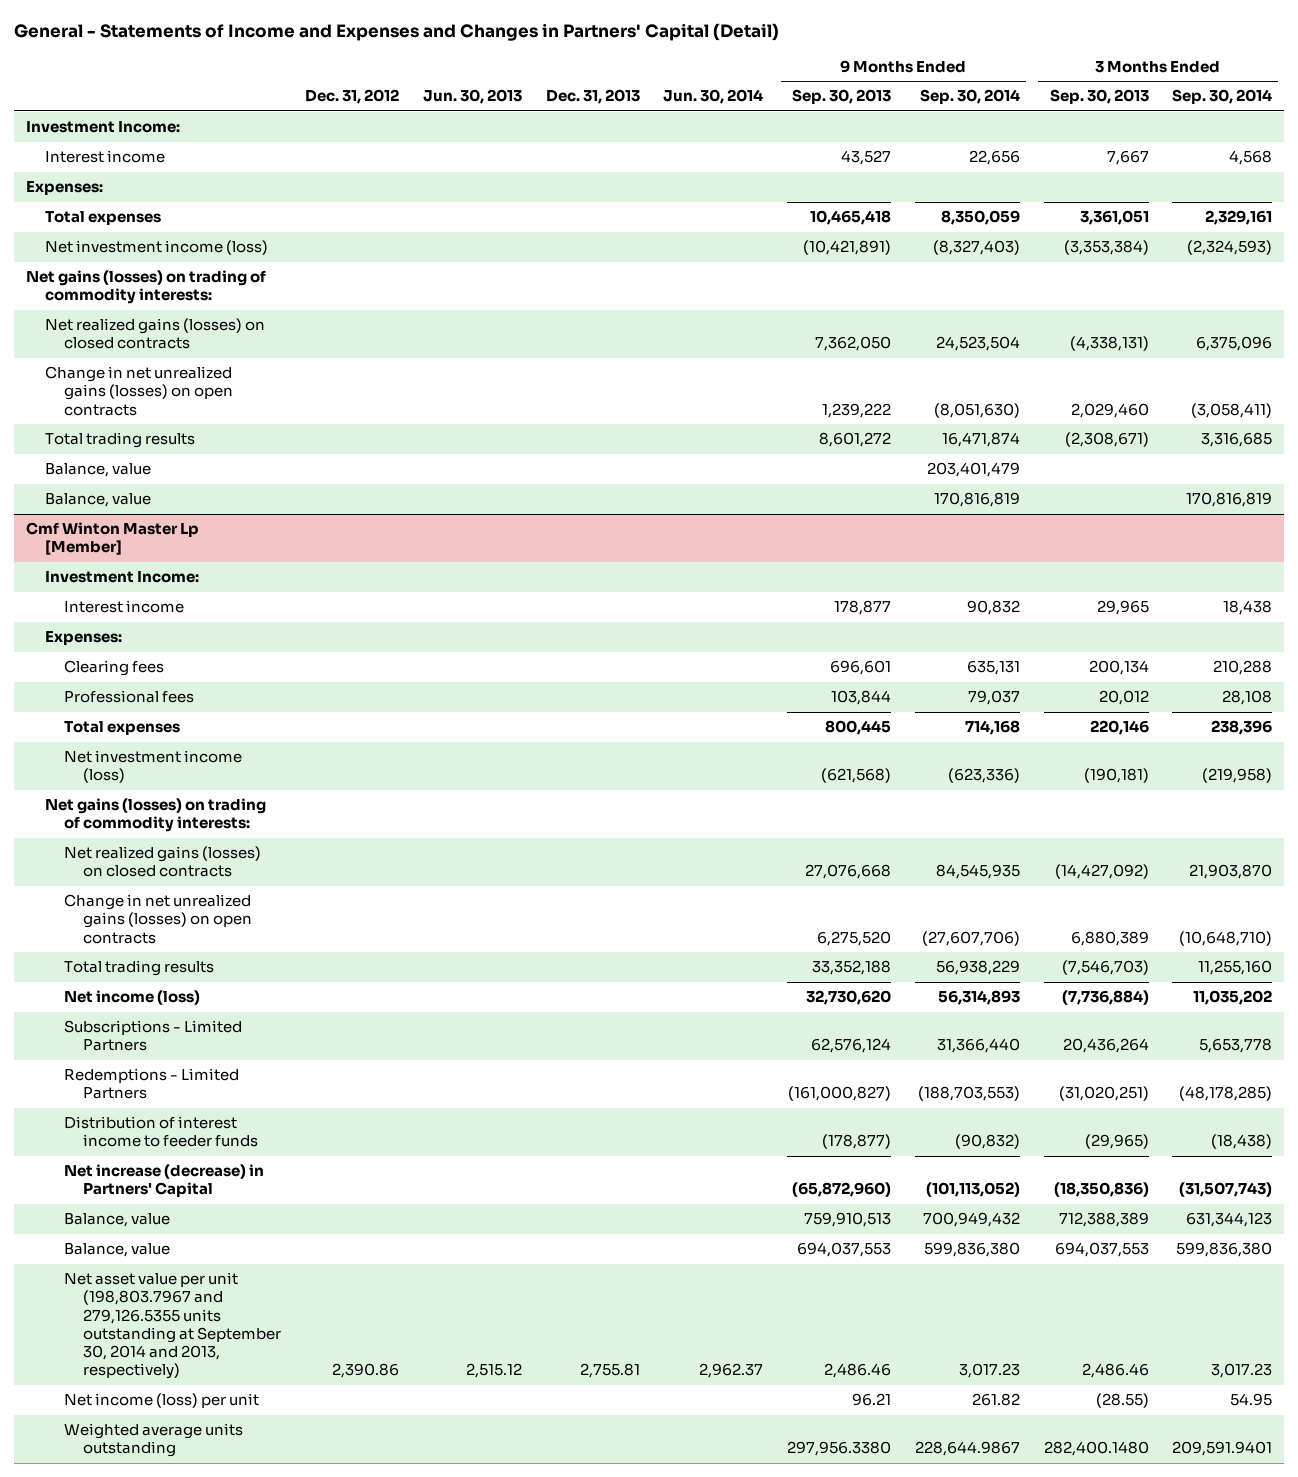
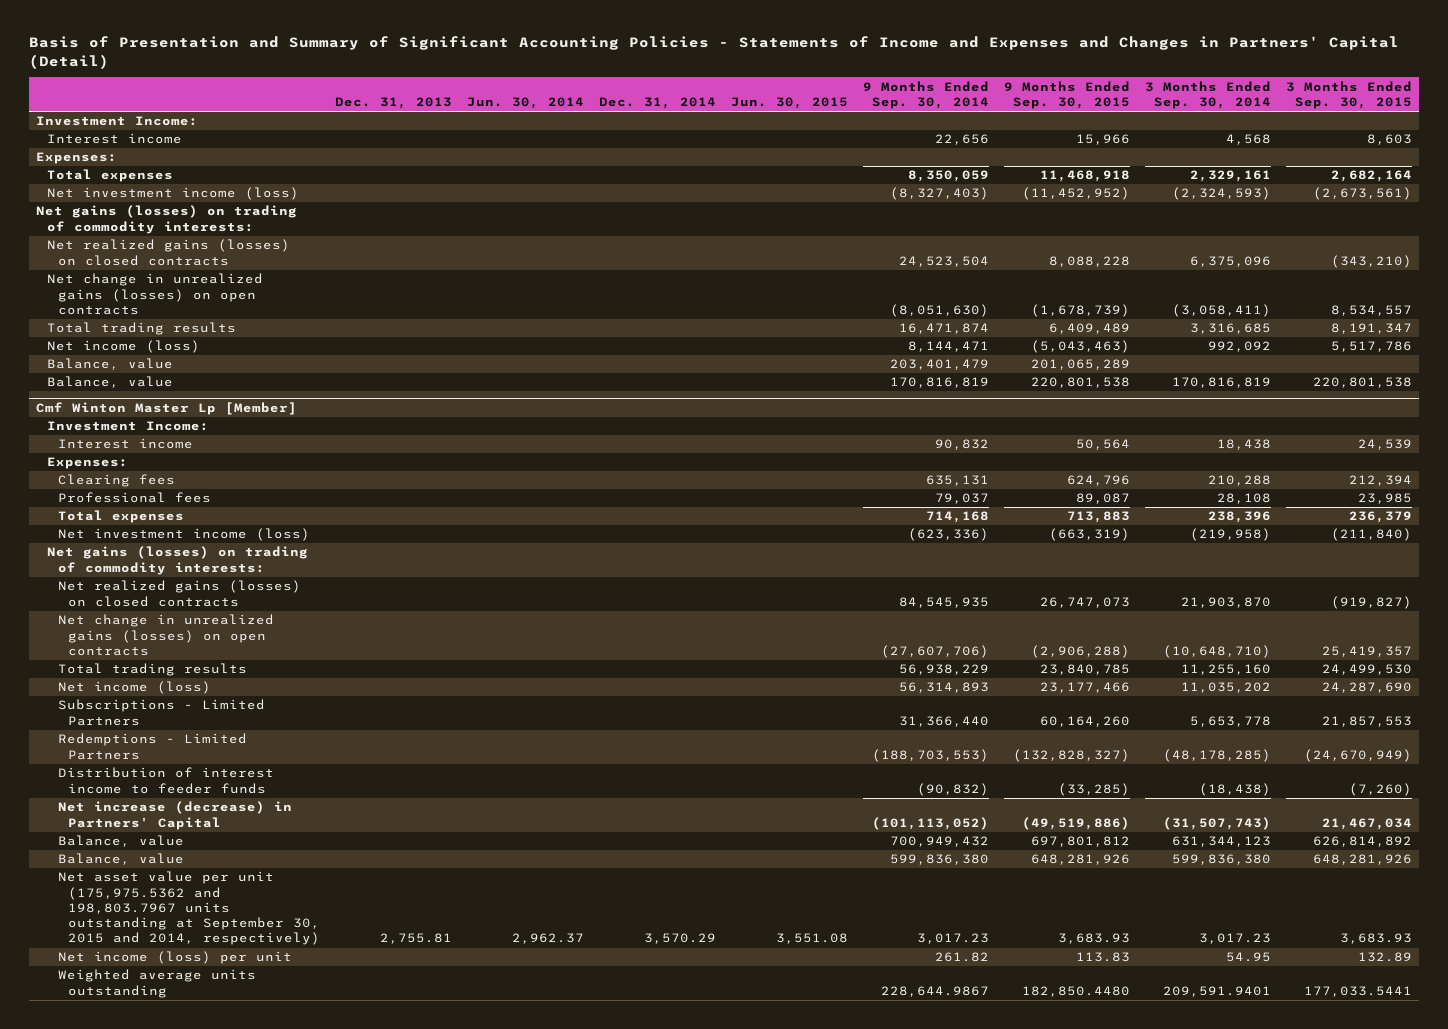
- General - Statements of Income and Expenses and Changes in Partners' Capital (Detail)
+ Basis of Presentation and Summary of Significant Accounting Policies - Statements of Income and Expenses and Changes in Partners' Capital (Detail)
- | Dec. 31, 2012 | Jun. 30, 2013 | Dec. 31, 2013 | Jun. 30, 2014 | 9 Months Ended Sep. 30, 2013 | 9 Months Ended Sep. 30, 2014 | 3 Months Ended Sep. 30, 2013 | 3 Months Ended Sep. 30, 2014
+ | Dec. 31, 2013 | Jun. 30, 2014 | Dec. 31, 2014 | Jun. 30, 2015 | 9 Months Ended Sep. 30, 2014 | 9 Months Ended Sep. 30, 2015 | 3 Months Ended Sep. 30, 2014 | 3 Months Ended Sep. 30, 2015
- Change in net unrealized gains (losses) on open contracts | | | | | 1,239,222 | (8,051,630) | 2,029,460 | (3,058,411)
+ Net change in unrealized gains (losses) on open contracts | | | | | (8,051,630) | (1,678,739) | (3,058,411) | 8,534,557
+ Net income (loss) | | | | | 8,144,471 | (5,043,463) | 992,092 | 5,517,786
@ Cmf Winton Master Lp [Member]
- Change in net unrealized gains (losses) on open contracts | | | | | 6,275,520 | (27,607,706) | 6,880,389 | (10,648,710)
+ Net change in unrealized gains (losses) on open contracts | | | | | (27,607,706) | (2,906,288) | (10,648,710) | 25,419,357
- Net asset value per unit (198,803.7967 and 279,126.5355 units outstanding at September 30, 2014 and 2013, respectively) | 2,390.86 | 2,515.12 | 2,755.81 | 2,962.37 | 2,486.46 | 3,017.23 | 2,486.46 | 3,017.23
+ Net asset value per unit (175,975.5362 and 198,803.7967 units outstanding at September 30, 2015 and 2014, respectively) | 2,755.81 | 2,962.37 | 3,570.29 | 3,551.08 | 3,017.23 | 3,683.93 | 3,017.23 | 3,683.93

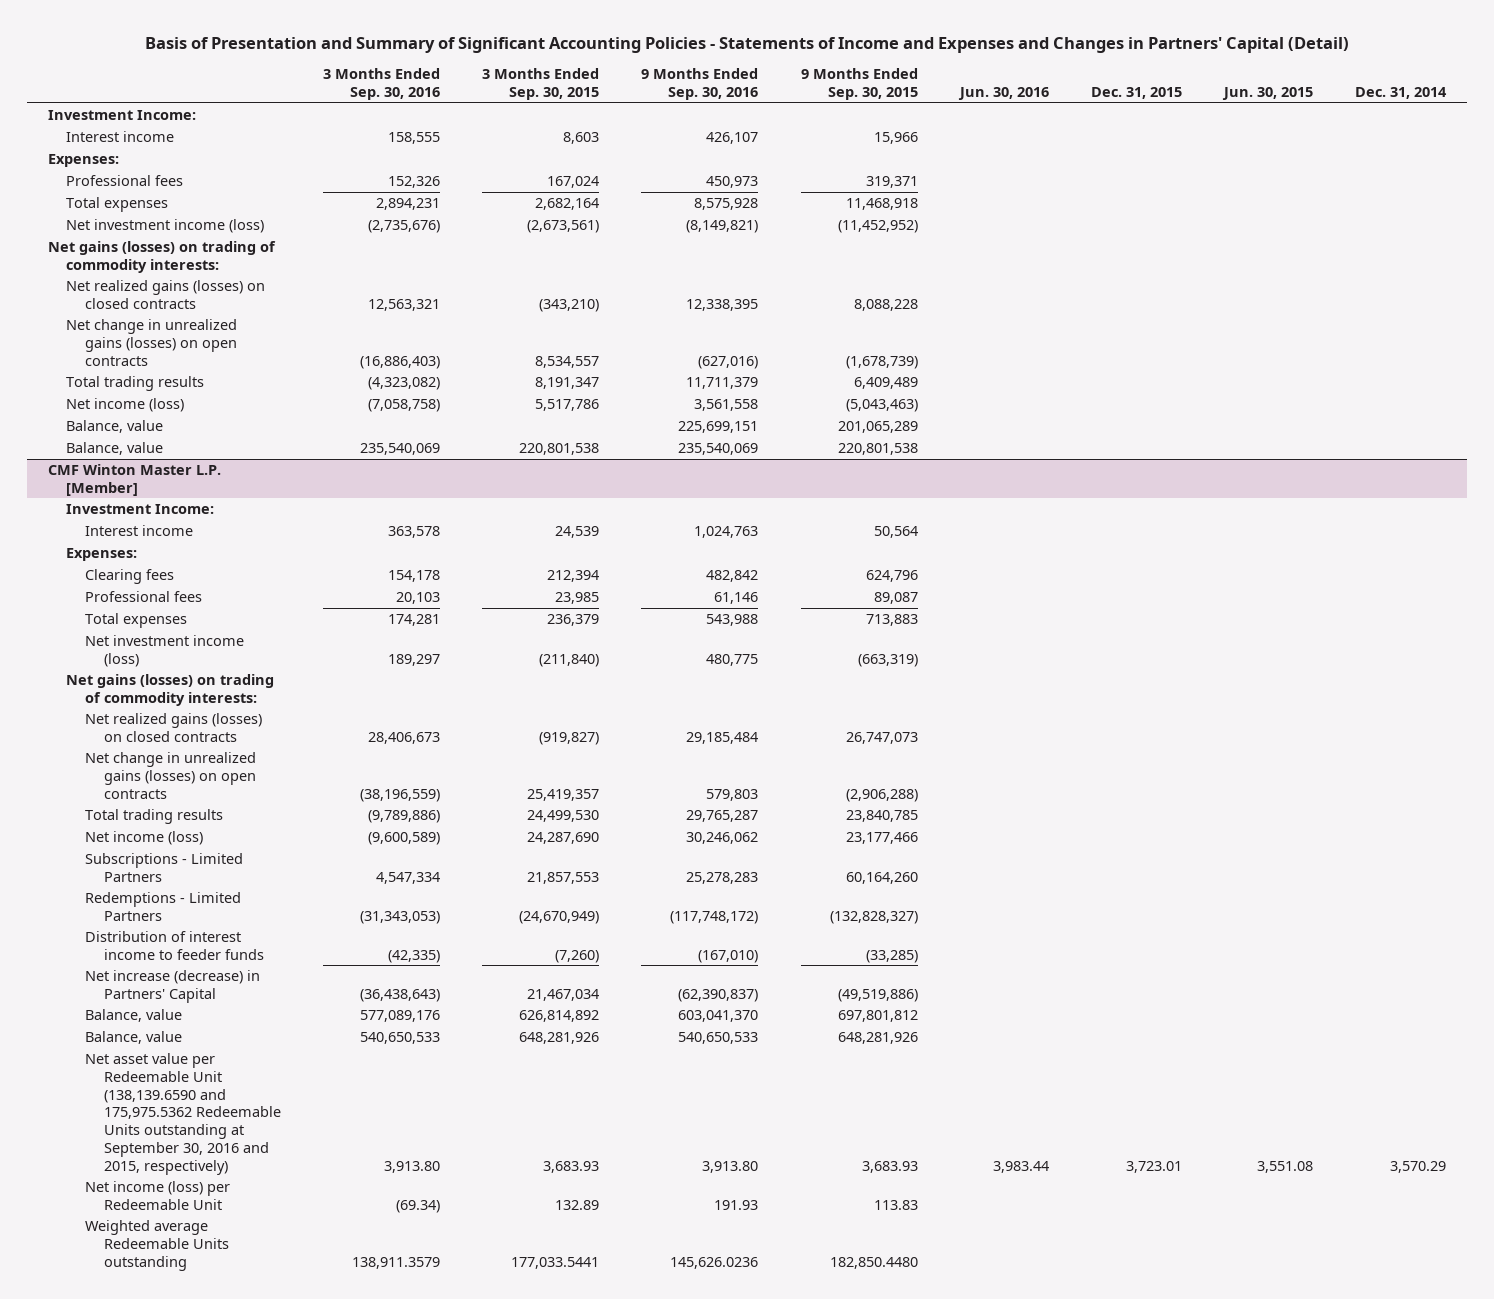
- | Dec. 31, 2013 | Jun. 30, 2014 | Dec. 31, 2014 | Jun. 30, 2015 | 9 Months Ended Sep. 30, 2014 | 9 Months Ended Sep. 30, 2015 | 3 Months Ended Sep. 30, 2014 | 3 Months Ended Sep. 30, 2015
+ | 3 Months Ended Sep. 30, 2016 | 3 Months Ended Sep. 30, 2015 | 9 Months Ended Sep. 30, 2016 | 9 Months Ended Sep. 30, 2015 | Jun. 30, 2016 | Dec. 31, 2015 | Jun. 30, 2015 | Dec. 31, 2014
+ Professional fees | 152,326 | 167,024 | 450,973 | 319,371 | | | |
- Cmf Winton Master Lp [Member]
+ CMF Winton Master L.P. [Member]
- Net asset value per unit (175,975.5362 and 198,803.7967 units outstanding at September 30, 2015 and 2014, respectively) | 2,755.81 | 2,962.37 | 3,570.29 | 3,551.08 | 3,017.23 | 3,683.93 | 3,017.23 | 3,683.93
- Net income (loss) per unit | | | | | 261.82 | 113.83 | 54.95 | 132.89
- Weighted average units outstanding | | | | | 228,644.9867 | 182,850.4480 | 209,591.9401 | 177,033.5441
+ Net asset value per Redeemable Unit (138,139.6590 and 175,975.5362 Redeemable Units outstanding at September 30, 2016 and 2015, respectively) | 3,913.80 | 3,683.93 | 3,913.80 | 3,683.93 | 3,983.44 | 3,723.01 | 3,551.08 | 3,570.29
+ Net income (loss) per Redeemable Unit | (69.34) | 132.89 | 191.93 | 113.83 | | | |
+ Weighted average Redeemable Units outstanding | 138,911.3579 | 177,033.5441 | 145,626.0236 | 182,850.4480 | | | |

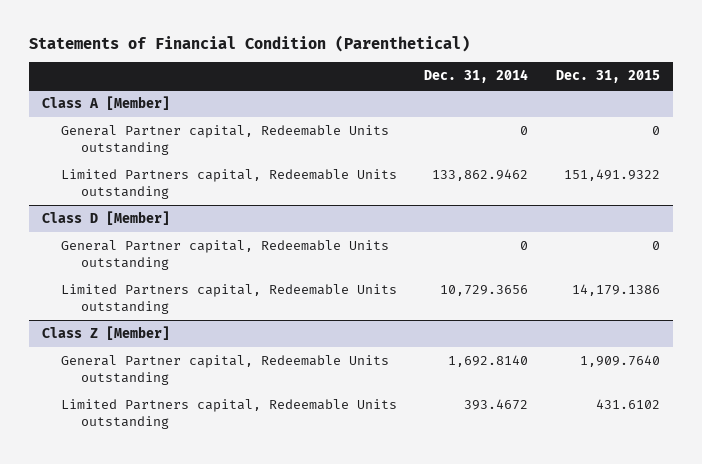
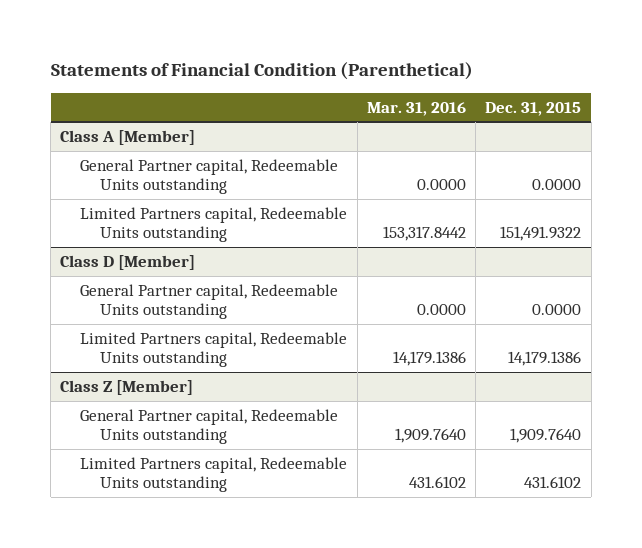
- | Dec. 31, 2014 | Dec. 31, 2015
+ | Mar. 31, 2016 | Dec. 31, 2015
@ Class A [Member]
- General Partner capital, Redeemable Units outstanding | 0 | 0
+ General Partner capital, Redeemable Units outstanding | 0.0000 | 0.0000
@ Class D [Member]
- General Partner capital, Redeemable Units outstanding | 0 | 0
+ General Partner capital, Redeemable Units outstanding | 0.0000 | 0.0000

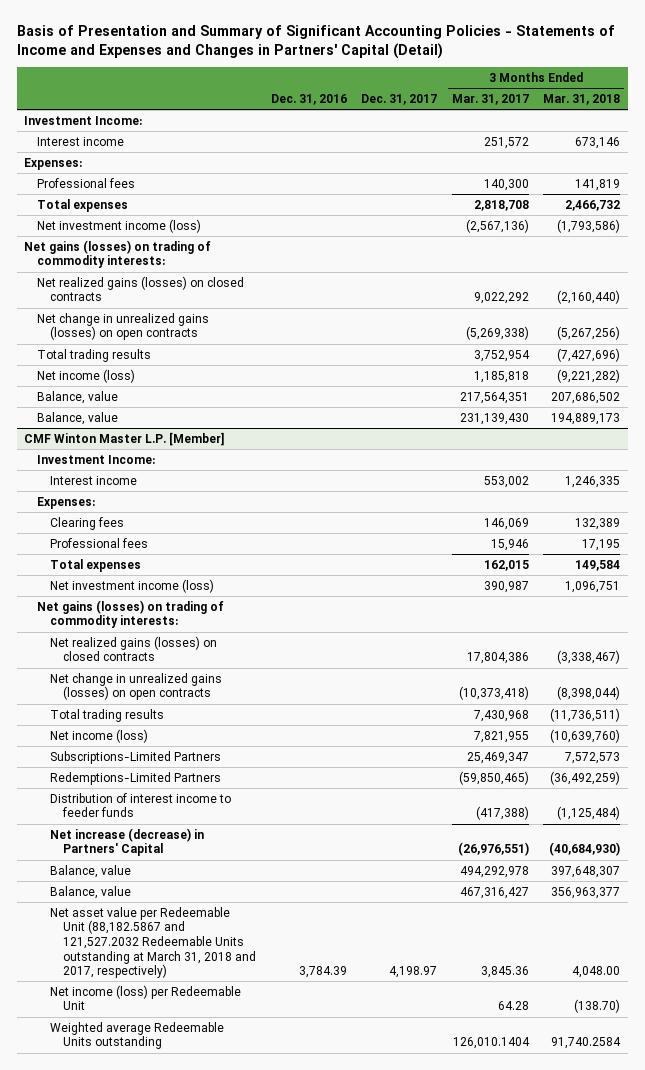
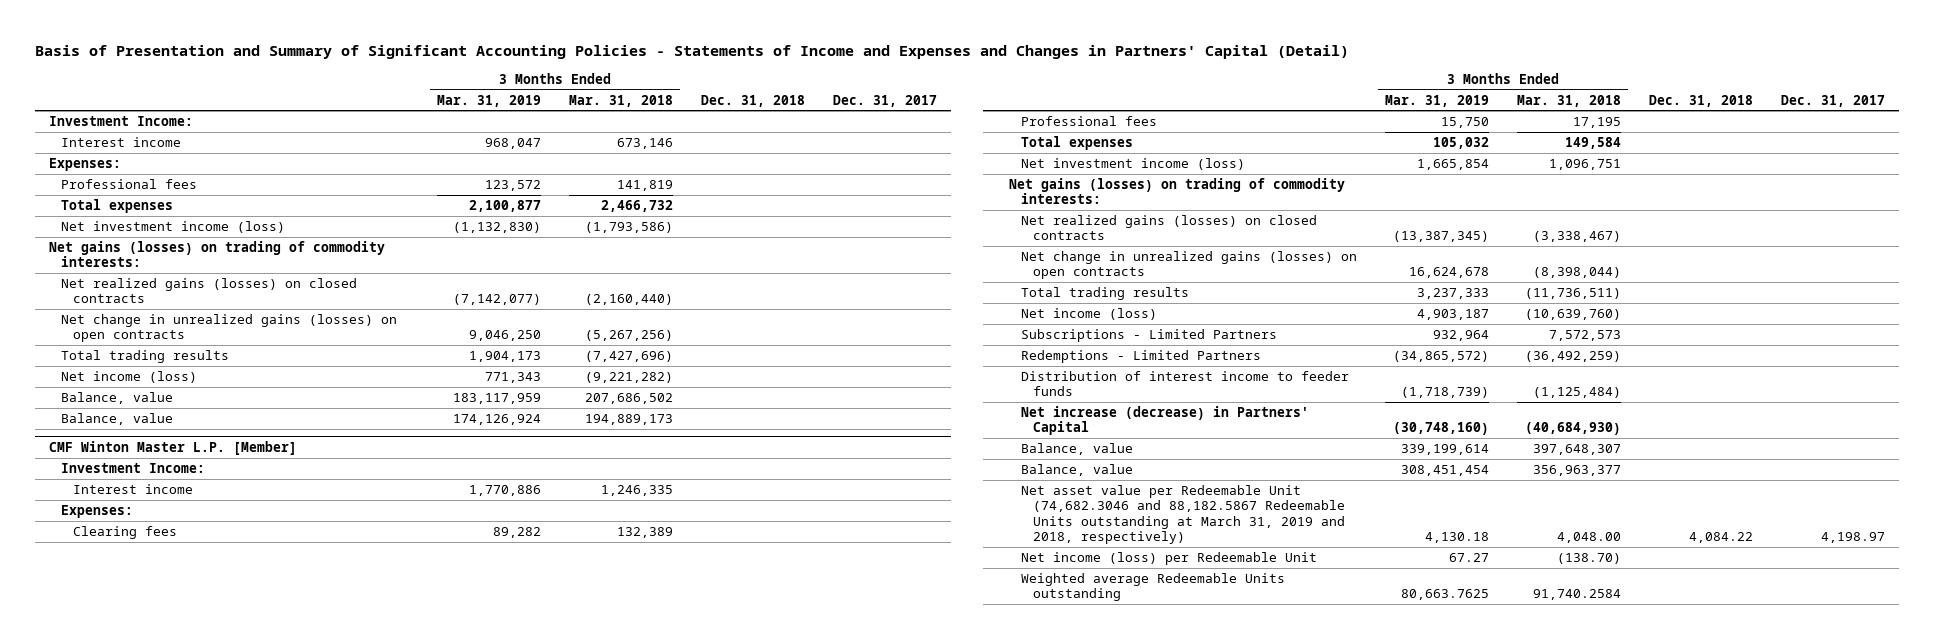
- | Dec. 31, 2016 | Dec. 31, 2017 | 3 Months Ended Mar. 31, 2017 | 3 Months Ended Mar. 31, 2018
+ | 3 Months Ended Mar. 31, 2019 | 3 Months Ended Mar. 31, 2018 | Dec. 31, 2018 | Dec. 31, 2017
@ CMF Winton Master L.P. [Member]
- Subscriptions-Limited Partners | | | 25,469,347 | 7,572,573
- Redemptions-Limited Partners | | | (59,850,465) | (36,492,259)
+ Subscriptions - Limited Partners | 932,964 | 7,572,573 | |
+ Redemptions - Limited Partners | (34,865,572) | (36,492,259) | |
- Net asset value per Redeemable Unit (88,182.5867 and 121,527.2032 Redeemable Units outstanding at March 31, 2018 and 2017, respectively) | 3,784.39 | 4,198.97 | 3,845.36 | 4,048.00
+ Net asset value per Redeemable Unit (74,682.3046 and 88,182.5867 Redeemable Units outstanding at March 31, 2019 and 2018, respectively) | 4,130.18 | 4,048.00 | 4,084.22 | 4,198.97

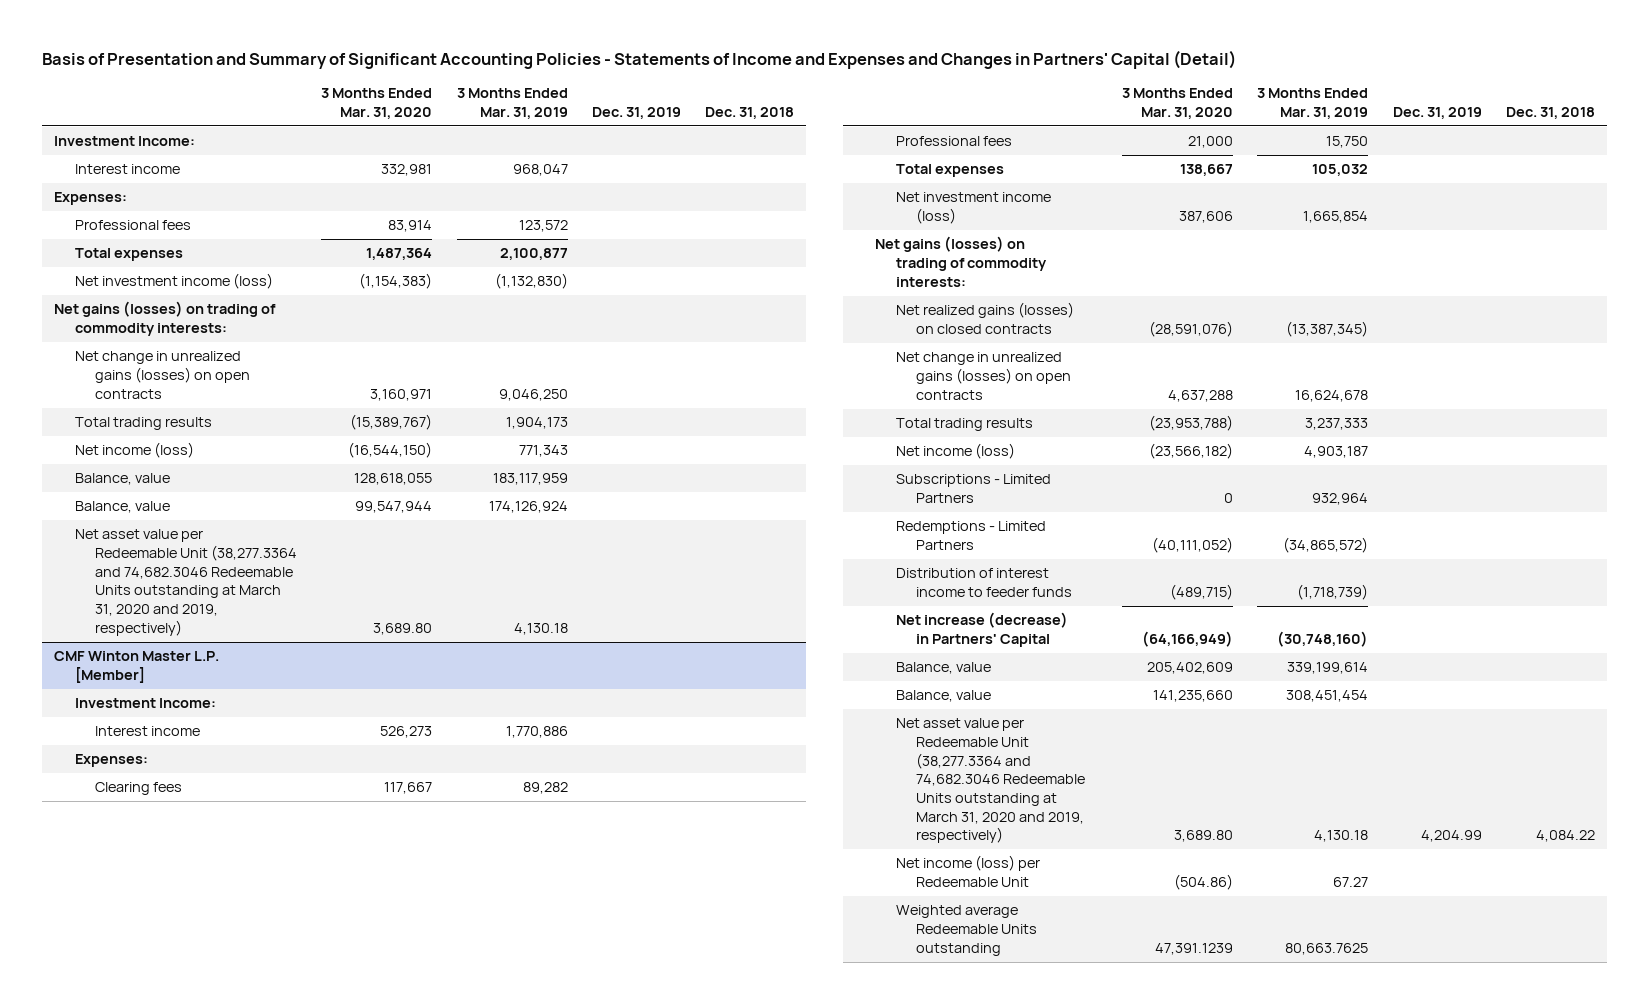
- | 3 Months Ended Mar. 31, 2019 | 3 Months Ended Mar. 31, 2018 | Dec. 31, 2018 | Dec. 31, 2017
+ | 3 Months Ended Mar. 31, 2020 | 3 Months Ended Mar. 31, 2019 | Dec. 31, 2019 | Dec. 31, 2018
- Net realized gains (losses) on closed contracts | (7,142,077) | (2,160,440) | |
+ Net asset value per Redeemable Unit (38,277.3364 and 74,682.3046 Redeemable Units outstanding at March 31, 2020 and 2019, respectively) | 3,689.80 | 4,130.18 | |
@ CMF Winton Master L.P. [Member]
- Net asset value per Redeemable Unit (74,682.3046 and 88,182.5867 Redeemable Units outstanding at March 31, 2019 and 2018, respectively) | 4,130.18 | 4,048.00 | 4,084.22 | 4,198.97
+ Net asset value per Redeemable Unit (38,277.3364 and 74,682.3046 Redeemable Units outstanding at March 31, 2020 and 2019, respectively) | 3,689.80 | 4,130.18 | 4,204.99 | 4,084.22

